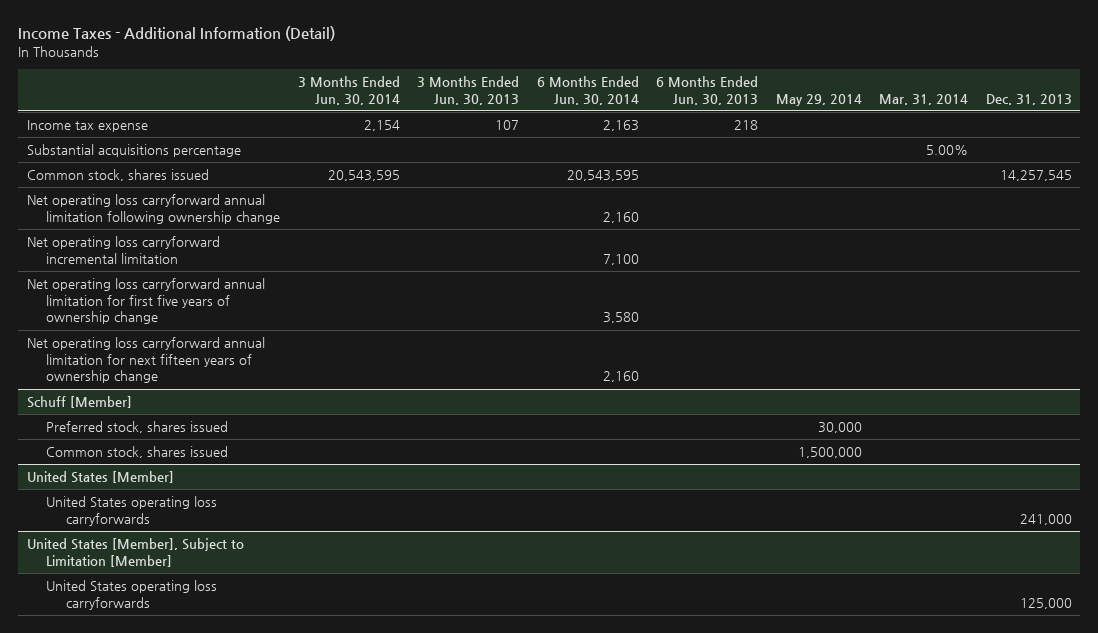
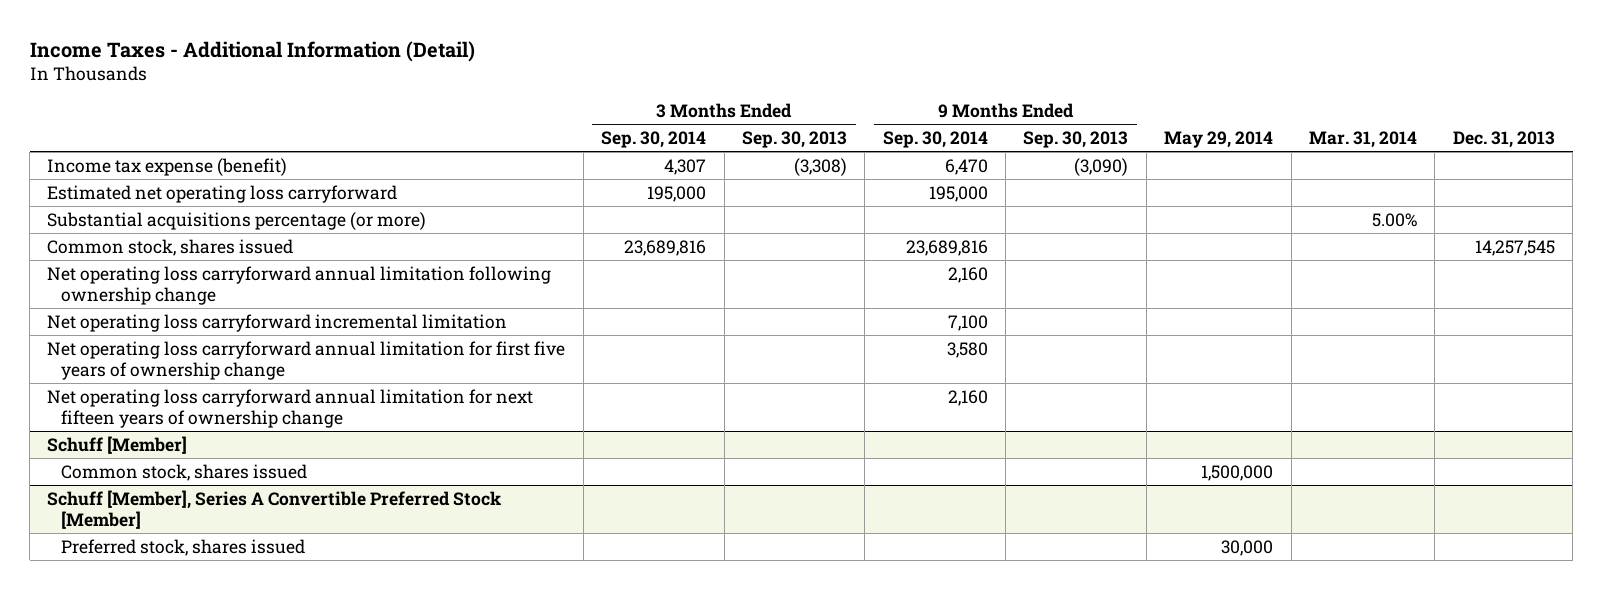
- | 3 Months Ended Jun. 30, 2014 | 3 Months Ended Jun. 30, 2013 | 6 Months Ended Jun. 30, 2014 | 6 Months Ended Jun. 30, 2013 | May 29, 2014 | Mar. 31, 2014 | Dec. 31, 2013
+ | 3 Months Ended Sep. 30, 2014 | 3 Months Ended Sep. 30, 2013 | 9 Months Ended Sep. 30, 2014 | 9 Months Ended Sep. 30, 2013 | May 29, 2014 | Mar. 31, 2014 | Dec. 31, 2013
- Income tax expense | 2,154 | 107 | 2,163 | 218 | | |
- Substantial acquisitions percentage | | | | | | 5.00% |
+ Income tax expense (benefit) | 4,307 | (3,308) | 6,470 | (3,090) | | |
+ Estimated net operating loss carryforward | 195,000 | | 195,000 | | | |
+ Substantial acquisitions percentage (or more) | | | | | | 5.00% |
@ Schuff [Member]
- Preferred stock, shares issued | | | | | 30,000 | |
- United States [Member]
- United States operating loss carryforwards | | | | | | | 241,000
- United States [Member], Subject to Limitation [Member]
- United States operating loss carryforwards | | | | | | | 125,000
+ Schuff [Member], Series A Convertible Preferred Stock [Member]
+ Preferred stock, shares issued | | | | | 30,000 | |

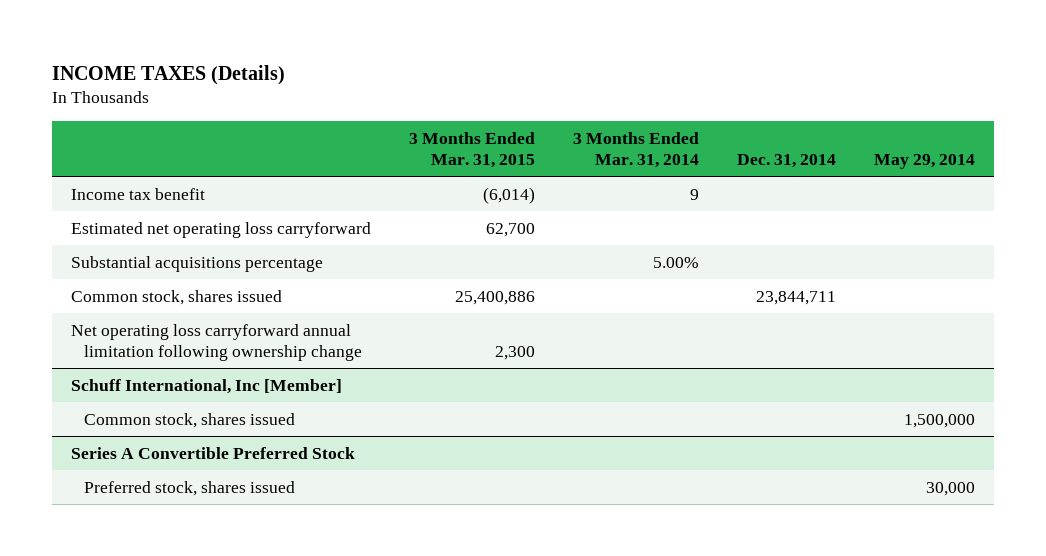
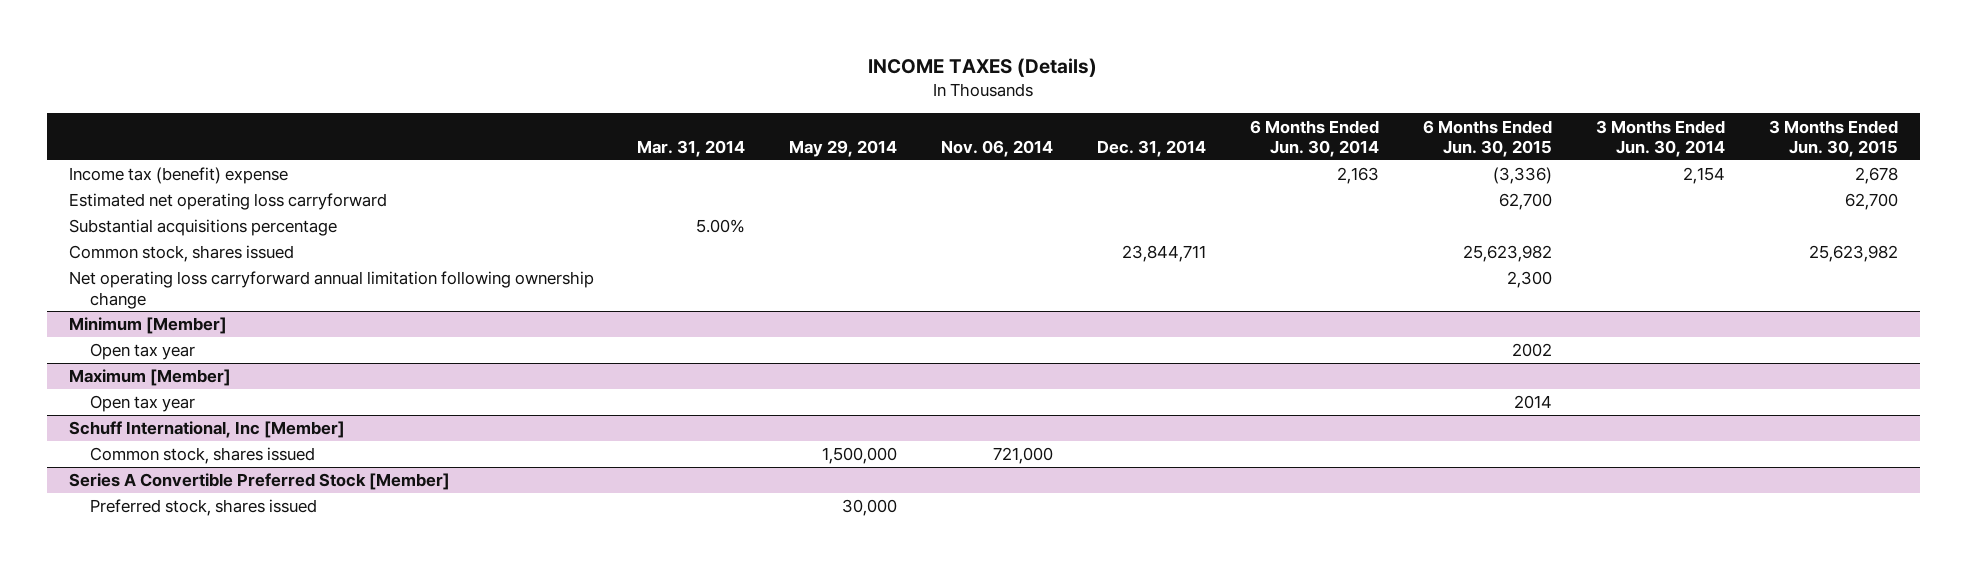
- | 3 Months Ended Mar. 31, 2015 | 3 Months Ended Mar. 31, 2014 | Dec. 31, 2014 | May 29, 2014
+ | Mar. 31, 2014 | May 29, 2014 | Nov. 06, 2014 | Dec. 31, 2014 | 6 Months Ended Jun. 30, 2014 | 6 Months Ended Jun. 30, 2015 | 3 Months Ended Jun. 30, 2014 | 3 Months Ended Jun. 30, 2015
- Income tax benefit | (6,014) | 9 | |
+ Income tax (benefit) expense | | | | | 2,163 | (3,336) | 2,154 | 2,678
+ Minimum [Member]
+ Open tax year | | | | | | 2002 | |
+ Maximum [Member]
+ Open tax year | | | | | | 2014 | |
- Series A Convertible Preferred Stock
+ Series A Convertible Preferred Stock [Member]

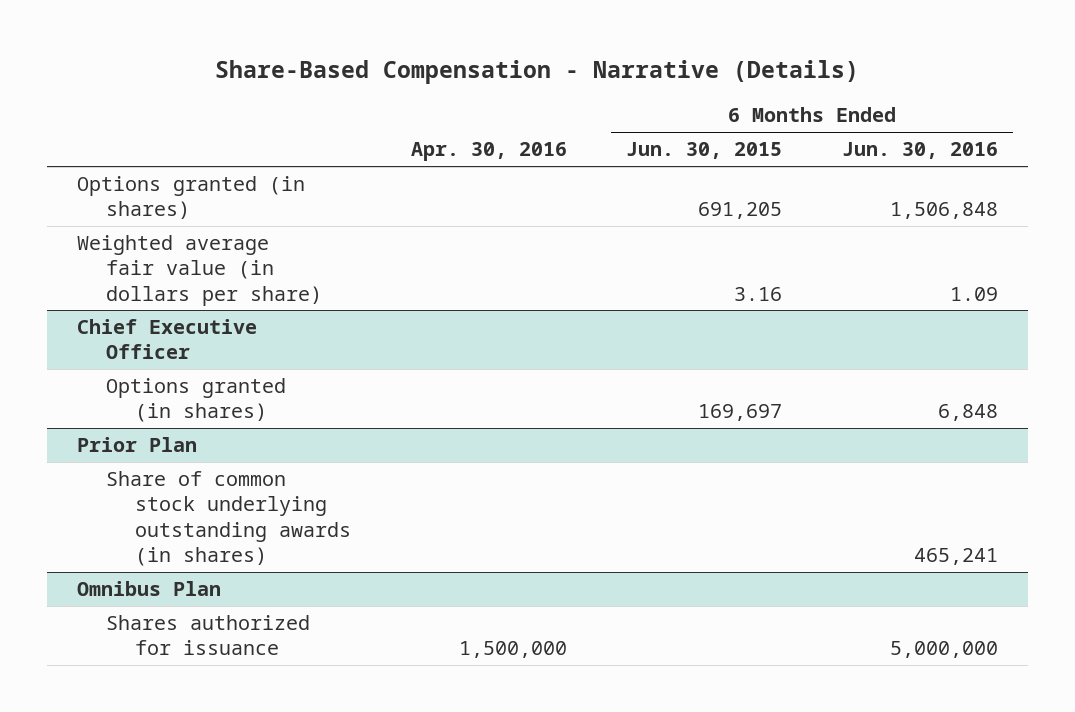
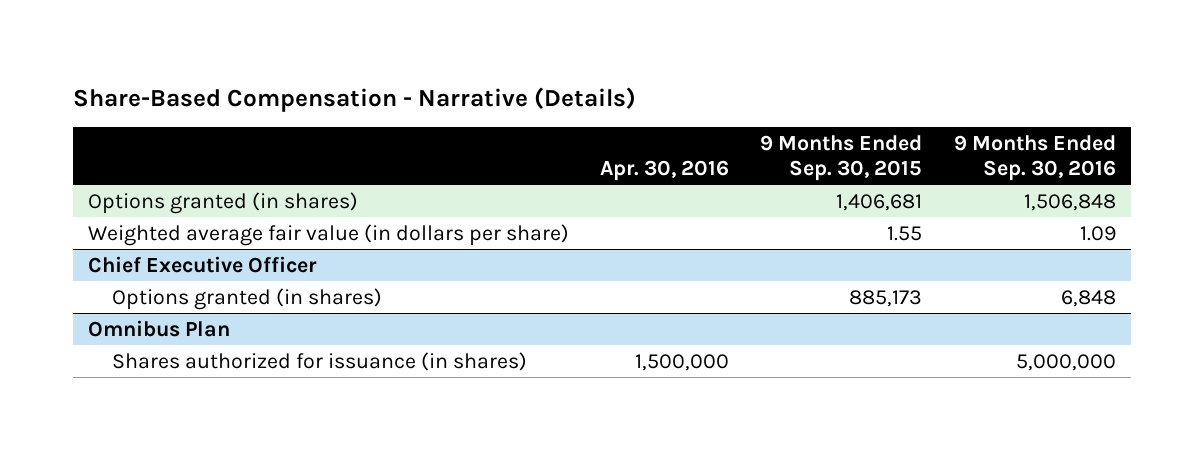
- | Apr. 30, 2016 | 6 Months Ended Jun. 30, 2015 | 6 Months Ended Jun. 30, 2016
+ | Apr. 30, 2016 | 9 Months Ended Sep. 30, 2015 | 9 Months Ended Sep. 30, 2016
- Prior Plan
- Share of common stock underlying outstanding awards (in shares) | | | 465,241
@ Omnibus Plan
- Shares authorized for issuance | 1,500,000 | | 5,000,000
+ Shares authorized for issuance (in shares) | 1,500,000 | | 5,000,000

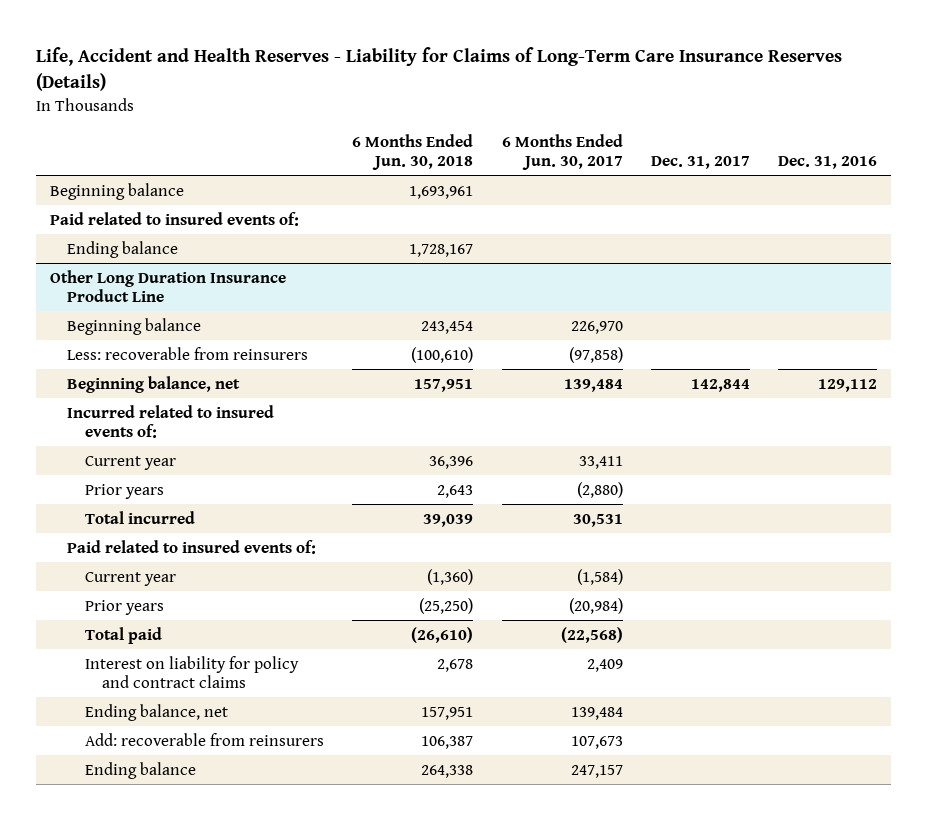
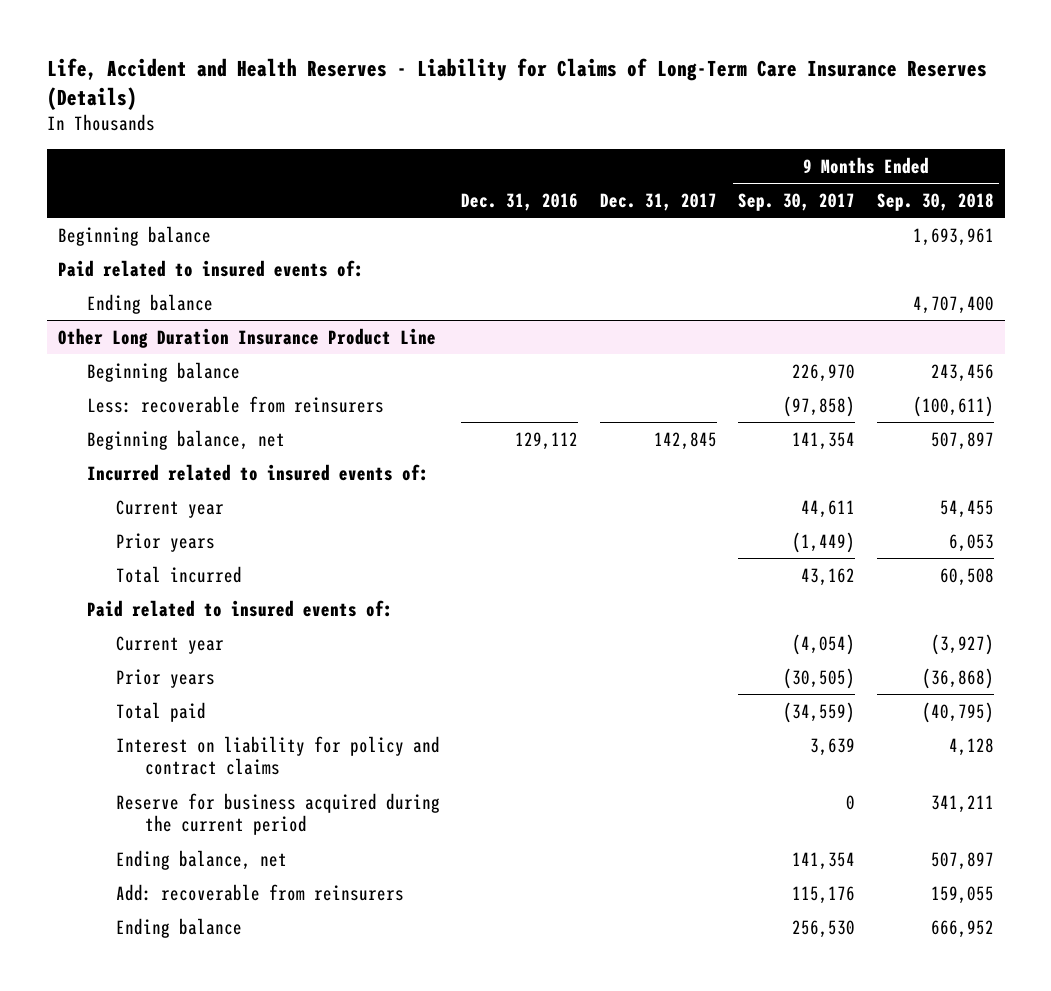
- | 6 Months Ended Jun. 30, 2018 | 6 Months Ended Jun. 30, 2017 | Dec. 31, 2017 | Dec. 31, 2016
+ | Dec. 31, 2016 | Dec. 31, 2017 | 9 Months Ended Sep. 30, 2017 | 9 Months Ended Sep. 30, 2018
@ Other Long Duration Insurance Product Line
- Beginning balance, net | 157,951 | 139,484 | 142,844 | 129,112
+ Beginning balance, net | 129,112 | 142,845 | 141,354 | 507,897
+ Reserve for business acquired during the current period | | | 0 | 341,211

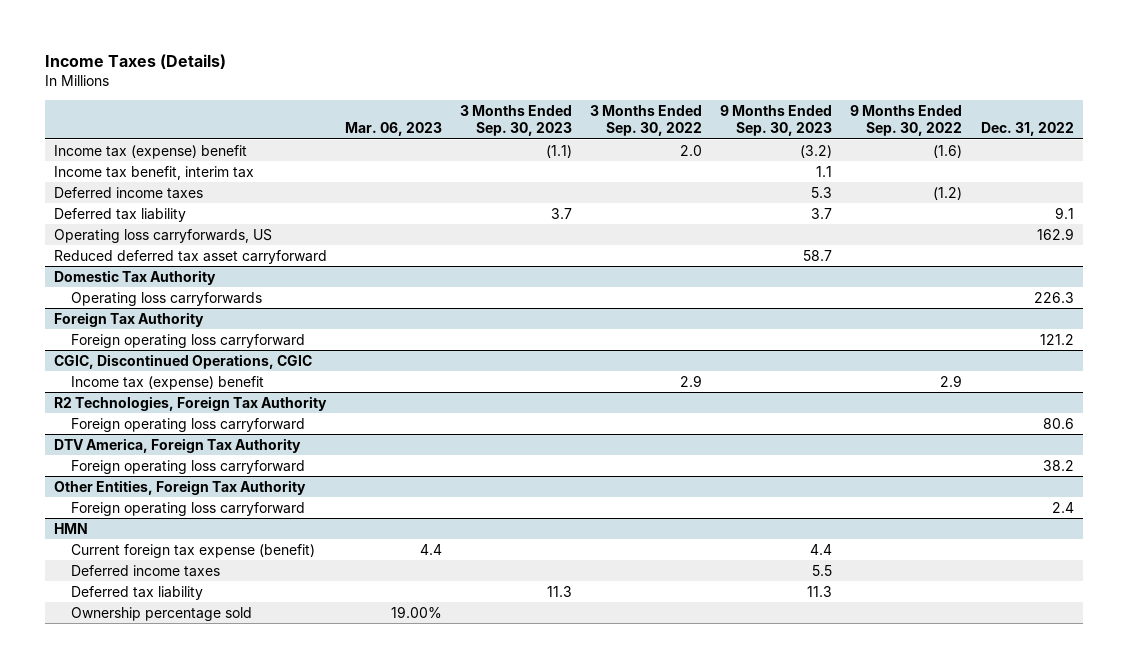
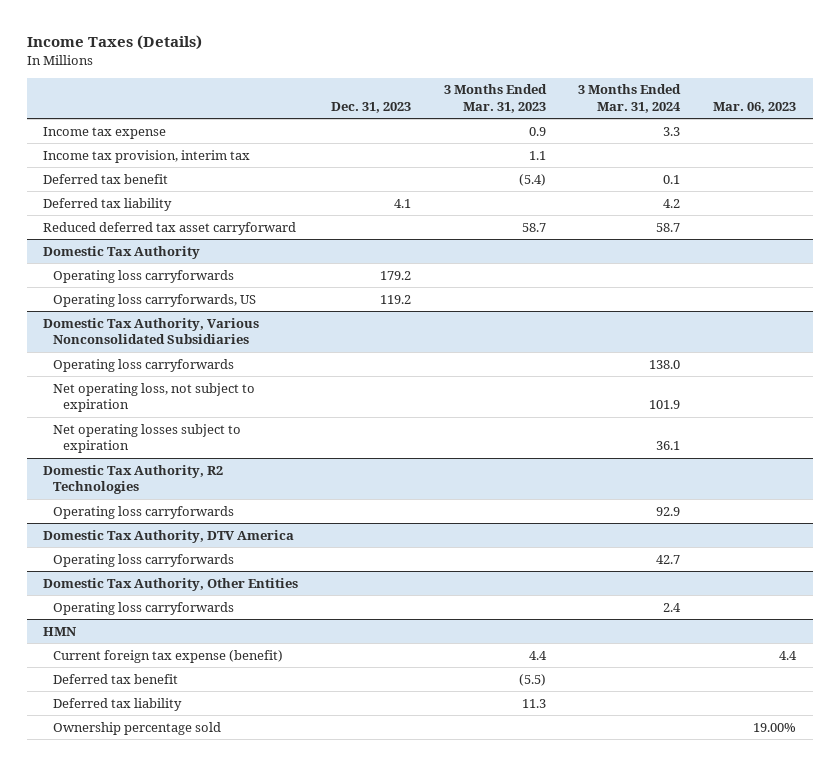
- | Mar. 06, 2023 | 3 Months Ended Sep. 30, 2023 | 3 Months Ended Sep. 30, 2022 | 9 Months Ended Sep. 30, 2023 | 9 Months Ended Sep. 30, 2022 | Dec. 31, 2022
+ | Dec. 31, 2023 | 3 Months Ended Mar. 31, 2023 | 3 Months Ended Mar. 31, 2024 | Mar. 06, 2023
- Income tax (expense) benefit | | (1.1) | 2.0 | (3.2) | (1.6) |
- Income tax benefit, interim tax | | | | 1.1 | |
- Deferred income taxes | | | | 5.3 | (1.2) |
+ Income tax expense | | 0.9 | 3.3 |
+ Income tax provision, interim tax | | 1.1 | |
+ Deferred tax benefit | | (5.4) | 0.1 |
- Operating loss carryforwards, US | | | | | | 162.9
- Foreign Tax Authority
- Foreign operating loss carryforward | | | | | | 121.2
- CGIC, Discontinued Operations, CGIC
- Income tax (expense) benefit | | | 2.9 | | 2.9 |
- R2 Technologies, Foreign Tax Authority
- Foreign operating loss carryforward | | | | | | 80.6
- DTV America, Foreign Tax Authority
- Foreign operating loss carryforward | | | | | | 38.2
- Other Entities, Foreign Tax Authority
- Foreign operating loss carryforward | | | | | | 2.4
@ Domestic Tax Authority
+ Operating loss carryforwards, US | 119.2 | | |
+ Domestic Tax Authority, Various Nonconsolidated Subsidiaries
+ Operating loss carryforwards | | | 138.0 |
+ Net operating loss, not subject to expiration | | | 101.9 |
+ Net operating losses subject to expiration | | | 36.1 |
+ Domestic Tax Authority, R2 Technologies
+ Operating loss carryforwards | | | 92.9 |
+ Domestic Tax Authority, DTV America
+ Operating loss carryforwards | | | 42.7 |
+ Domestic Tax Authority, Other Entities
+ Operating loss carryforwards | | | 2.4 |
@ HMN
- Deferred income taxes | | | | 5.5 | |
+ Deferred tax benefit | | (5.5) | |

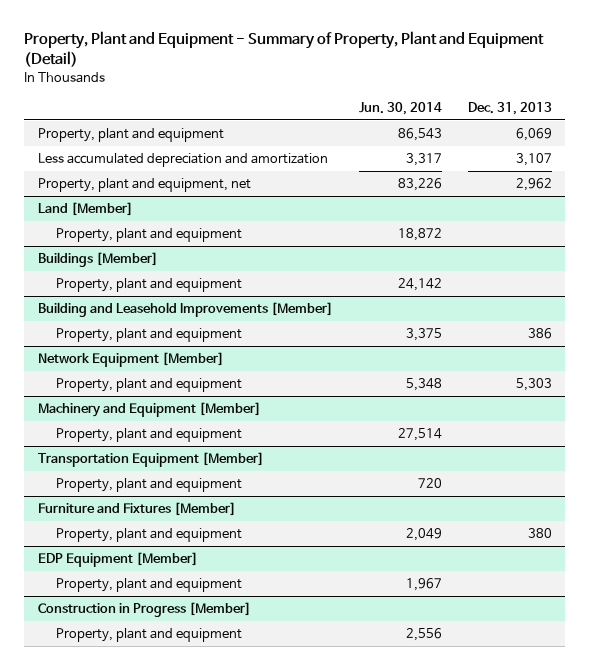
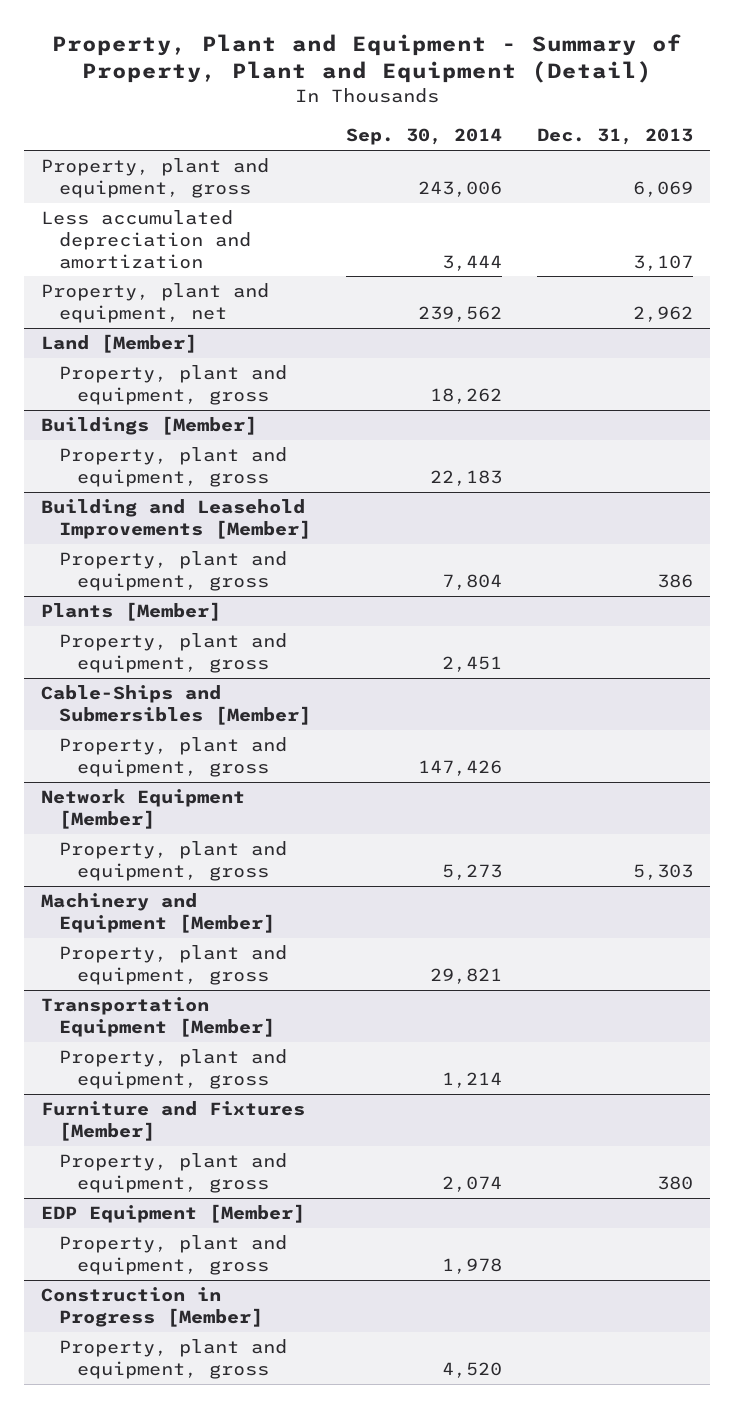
- | Jun. 30, 2014 | Dec. 31, 2013
+ | Sep. 30, 2014 | Dec. 31, 2013
- Property, plant and equipment | 86,543 | 6,069
+ Property, plant and equipment, gross | 243,006 | 6,069
@ Land [Member]
- Property, plant and equipment | 18,872 |
+ Property, plant and equipment, gross | 18,262 |
@ Buildings [Member]
- Property, plant and equipment | 24,142 |
+ Property, plant and equipment, gross | 22,183 |
@ Building and Leasehold Improvements [Member]
- Property, plant and equipment | 3,375 | 386
+ Property, plant and equipment, gross | 7,804 | 386
+ Plants [Member]
+ Property, plant and equipment, gross | 2,451 |
+ Cable-Ships and Submersibles [Member]
+ Property, plant and equipment, gross | 147,426 |
@ Network Equipment [Member]
- Property, plant and equipment | 5,348 | 5,303
+ Property, plant and equipment, gross | 5,273 | 5,303
@ Machinery and Equipment [Member]
- Property, plant and equipment | 27,514 |
+ Property, plant and equipment, gross | 29,821 |
@ Transportation Equipment [Member]
- Property, plant and equipment | 720 |
+ Property, plant and equipment, gross | 1,214 |
@ Furniture and Fixtures [Member]
- Property, plant and equipment | 2,049 | 380
+ Property, plant and equipment, gross | 2,074 | 380
@ EDP Equipment [Member]
- Property, plant and equipment | 1,967 |
+ Property, plant and equipment, gross | 1,978 |
@ Construction in Progress [Member]
- Property, plant and equipment | 2,556 |
+ Property, plant and equipment, gross | 4,520 |

